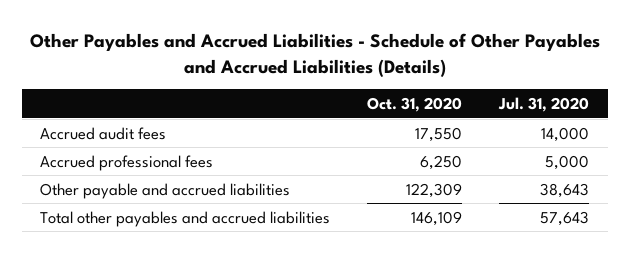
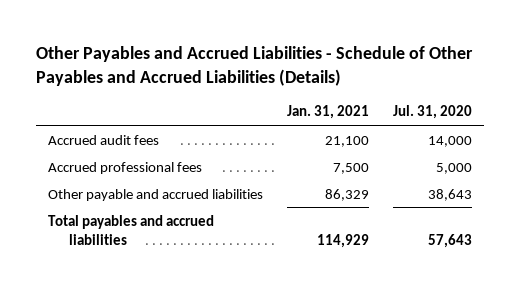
- | Oct. 31, 2020 | Jul. 31, 2020
+ | Jan. 31, 2021 | Jul. 31, 2020
- Total other payables and accrued liabilities | 146,109 | 57,643
+ Total payables and accrued liabilities | 114,929 | 57,643

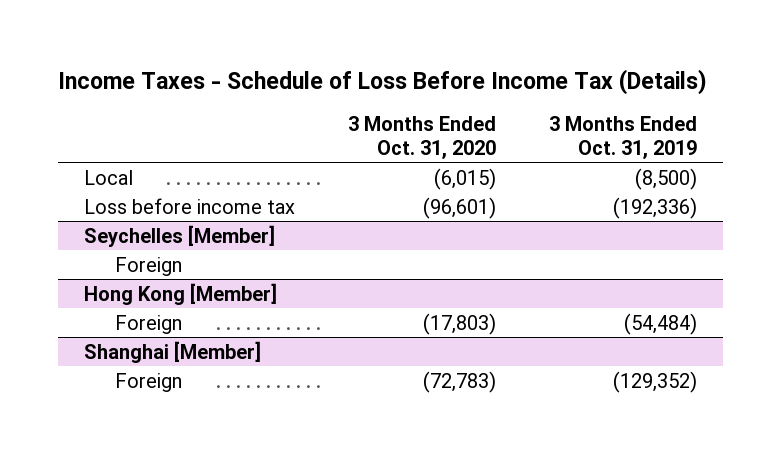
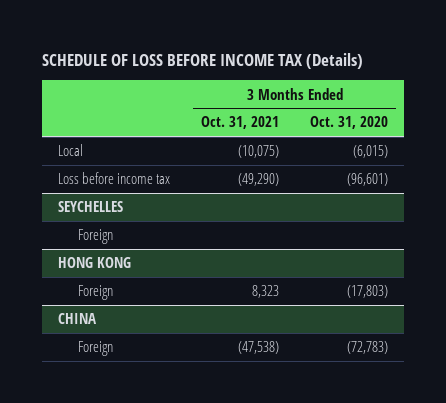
- Income Taxes - Schedule of Loss Before Income Tax (Details)
+ SCHEDULE OF LOSS BEFORE INCOME TAX (Details)
- | 3 Months Ended Oct. 31, 2020 | 3 Months Ended Oct. 31, 2019
+ | 3 Months Ended Oct. 31, 2021 | 3 Months Ended Oct. 31, 2020
- Seychelles [Member]
+ SEYCHELLES
- Hong Kong [Member]
+ HONG KONG
- Shanghai [Member]
+ CHINA

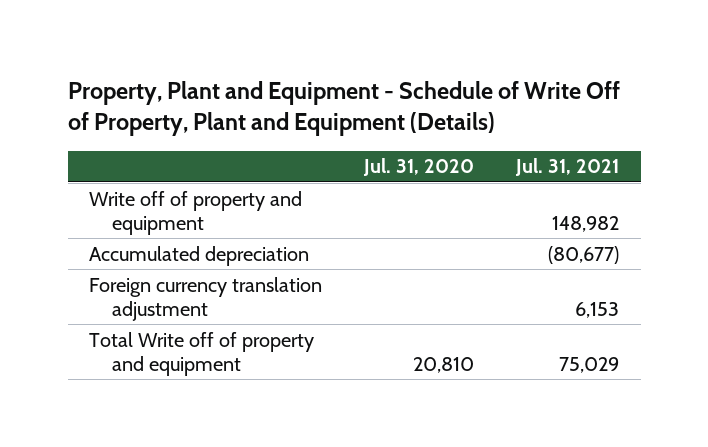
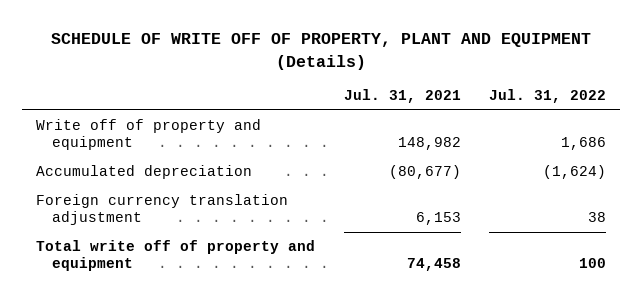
- Property, Plant and Equipment - Schedule of Write Off of Property, Plant and Equipment (Details)
+ SCHEDULE OF WRITE OFF OF PROPERTY, PLANT AND EQUIPMENT (Details)
- | Jul. 31, 2020 | Jul. 31, 2021
+ | Jul. 31, 2021 | Jul. 31, 2022
- Total Write off of property and equipment | 20,810 | 75,029
+ Total write off of property and equipment | 74,458 | 100

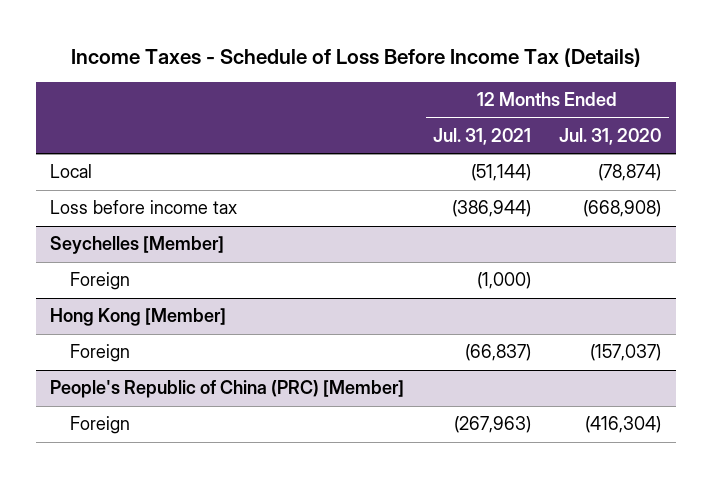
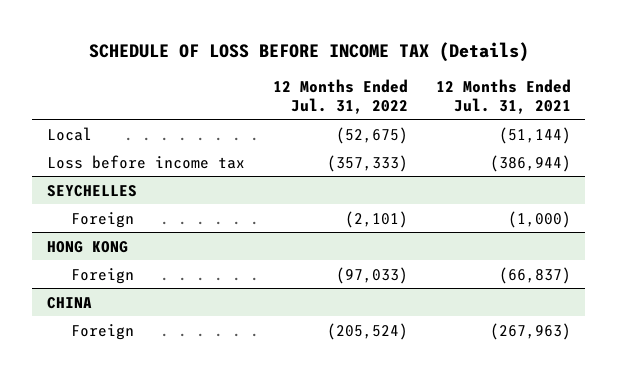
- Income Taxes - Schedule of Loss Before Income Tax (Details)
+ SCHEDULE OF LOSS BEFORE INCOME TAX (Details)
- | 12 Months Ended Jul. 31, 2021 | 12 Months Ended Jul. 31, 2020
+ | 12 Months Ended Jul. 31, 2022 | 12 Months Ended Jul. 31, 2021
- Seychelles [Member]
+ SEYCHELLES
- Hong Kong [Member]
+ HONG KONG
- People's Republic of China (PRC) [Member]
+ CHINA

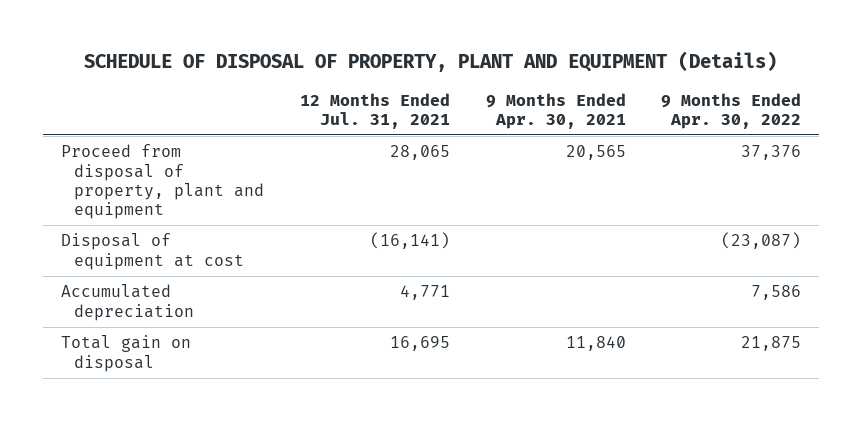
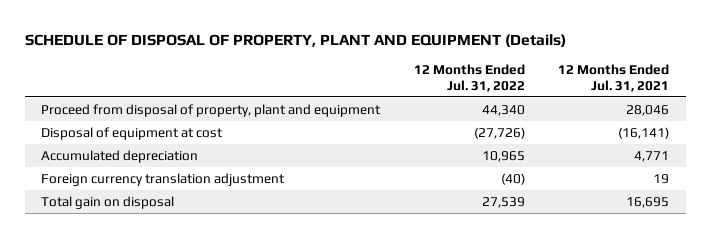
- | 12 Months Ended Jul. 31, 2021 | 9 Months Ended Apr. 30, 2021 | 9 Months Ended Apr. 30, 2022
+ | 12 Months Ended Jul. 31, 2022 | 12 Months Ended Jul. 31, 2021
- Proceed from disposal of property, plant and equipment | 28,065 | 20,565 | 37,376
+ Proceed from disposal of property, plant and equipment | 44,340 | 28,046
+ Foreign currency translation adjustment | (40) | 19

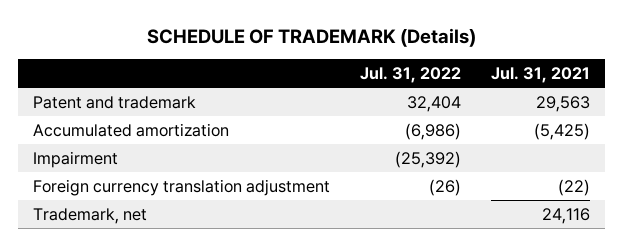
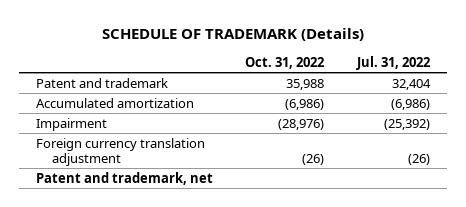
- | Jul. 31, 2022 | Jul. 31, 2021
+ | Oct. 31, 2022 | Jul. 31, 2022
- Trademark, net | | 24,116
+ Patent and trademark, net

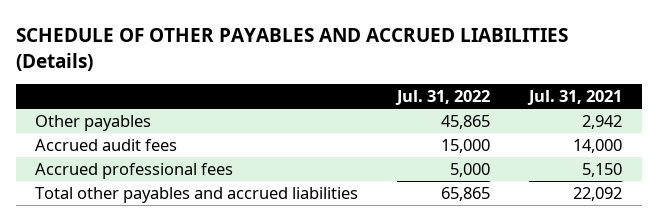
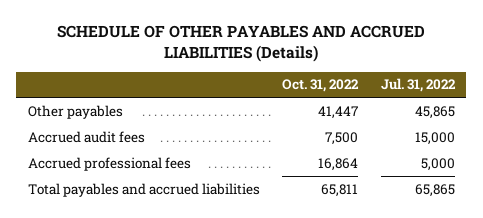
- | Jul. 31, 2022 | Jul. 31, 2021
+ | Oct. 31, 2022 | Jul. 31, 2022
- Total other payables and accrued liabilities | 65,865 | 22,092
+ Total payables and accrued liabilities | 65,811 | 65,865

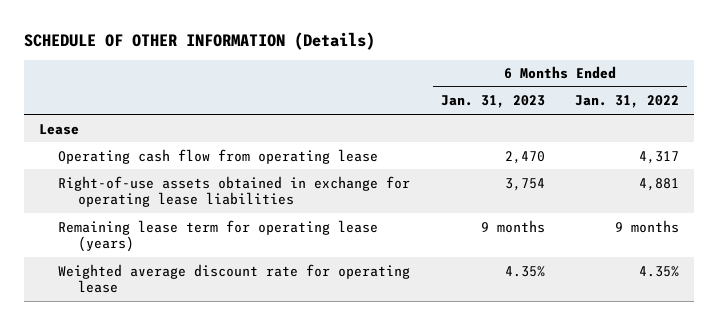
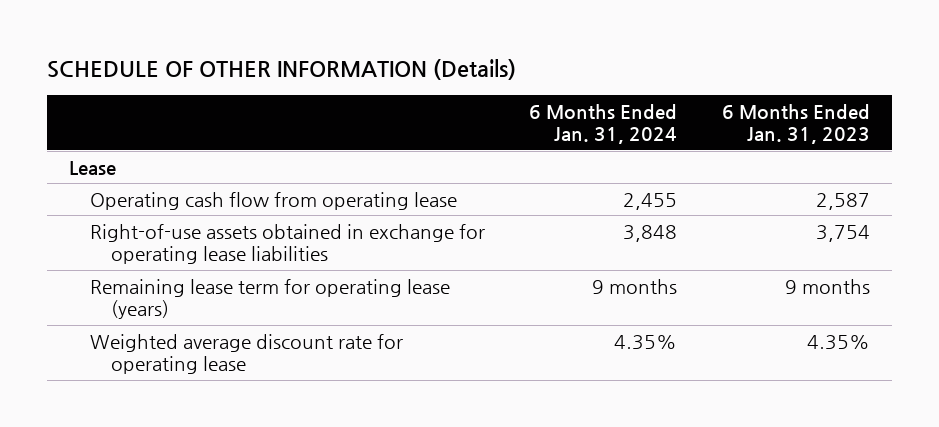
- | 6 Months Ended Jan. 31, 2023 | 6 Months Ended Jan. 31, 2022
+ | 6 Months Ended Jan. 31, 2024 | 6 Months Ended Jan. 31, 2023
- Operating cash flow from operating lease | 2,470 | 4,317
+ Operating cash flow from operating lease | 2,455 | 2,587

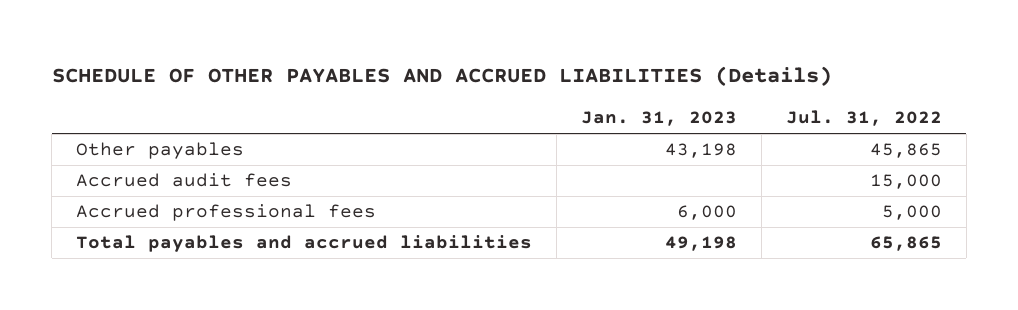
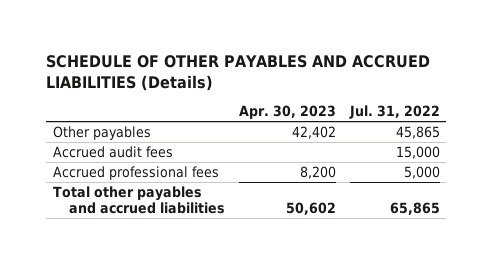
- | Jan. 31, 2023 | Jul. 31, 2022
+ | Apr. 30, 2023 | Jul. 31, 2022
- Total payables and accrued liabilities | 49,198 | 65,865
+ Total other payables and accrued liabilities | 50,602 | 65,865

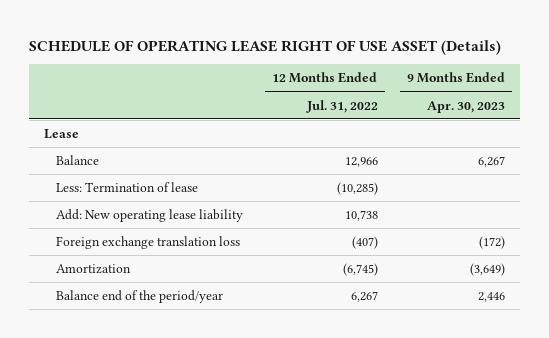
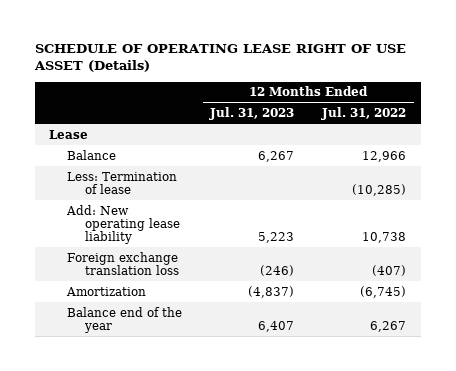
- | 12 Months Ended Jul. 31, 2022 | 9 Months Ended Apr. 30, 2023
+ | 12 Months Ended Jul. 31, 2023 | 12 Months Ended Jul. 31, 2022
- Balance end of the period/year | 6,267 | 2,446
+ Balance end of the year | 6,407 | 6,267

